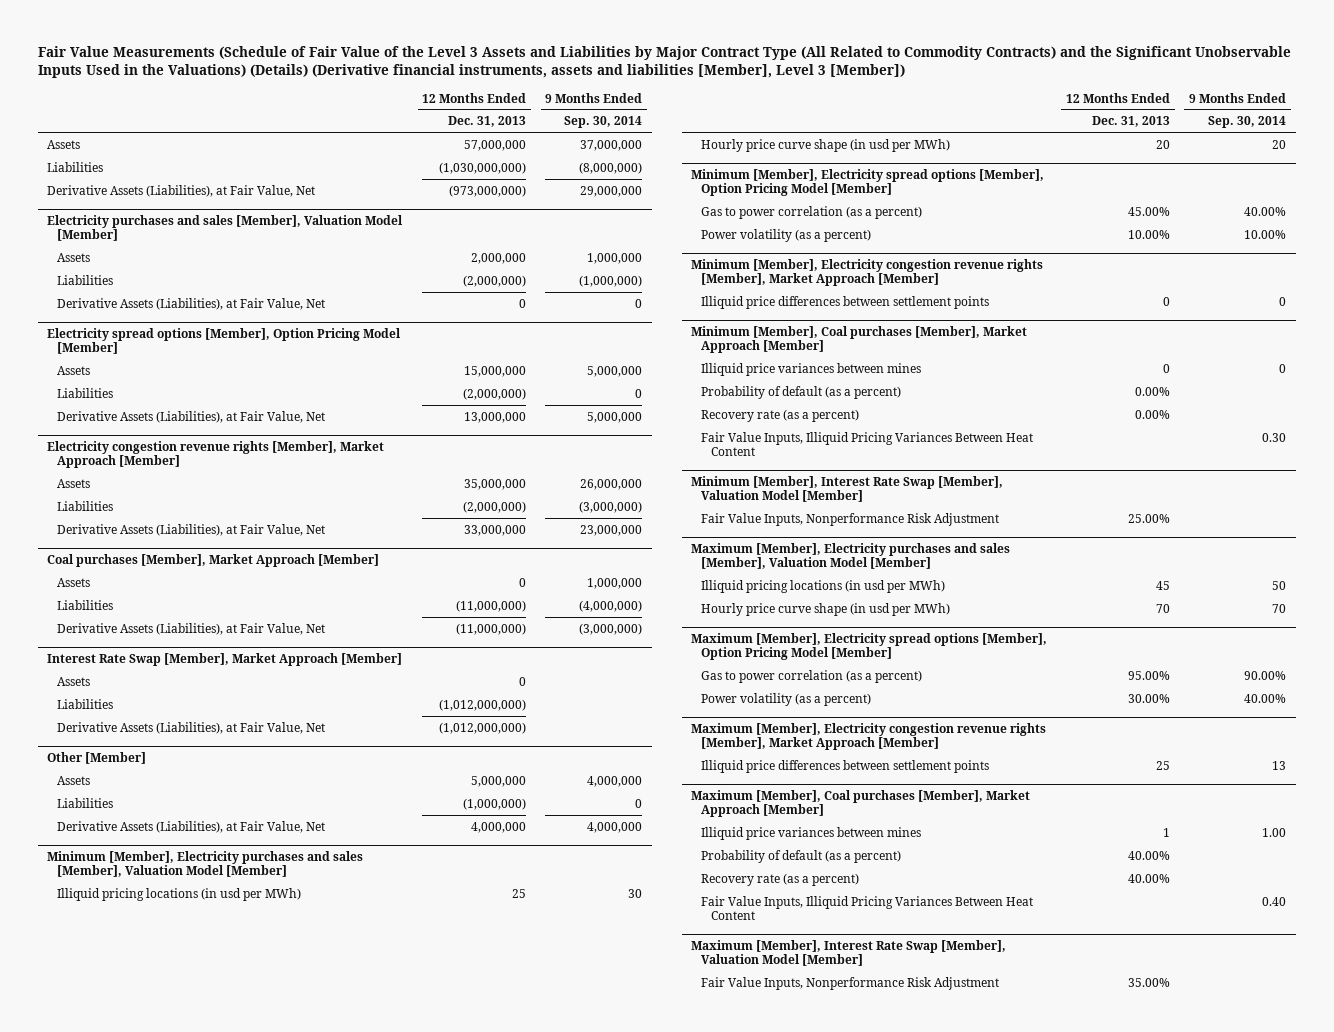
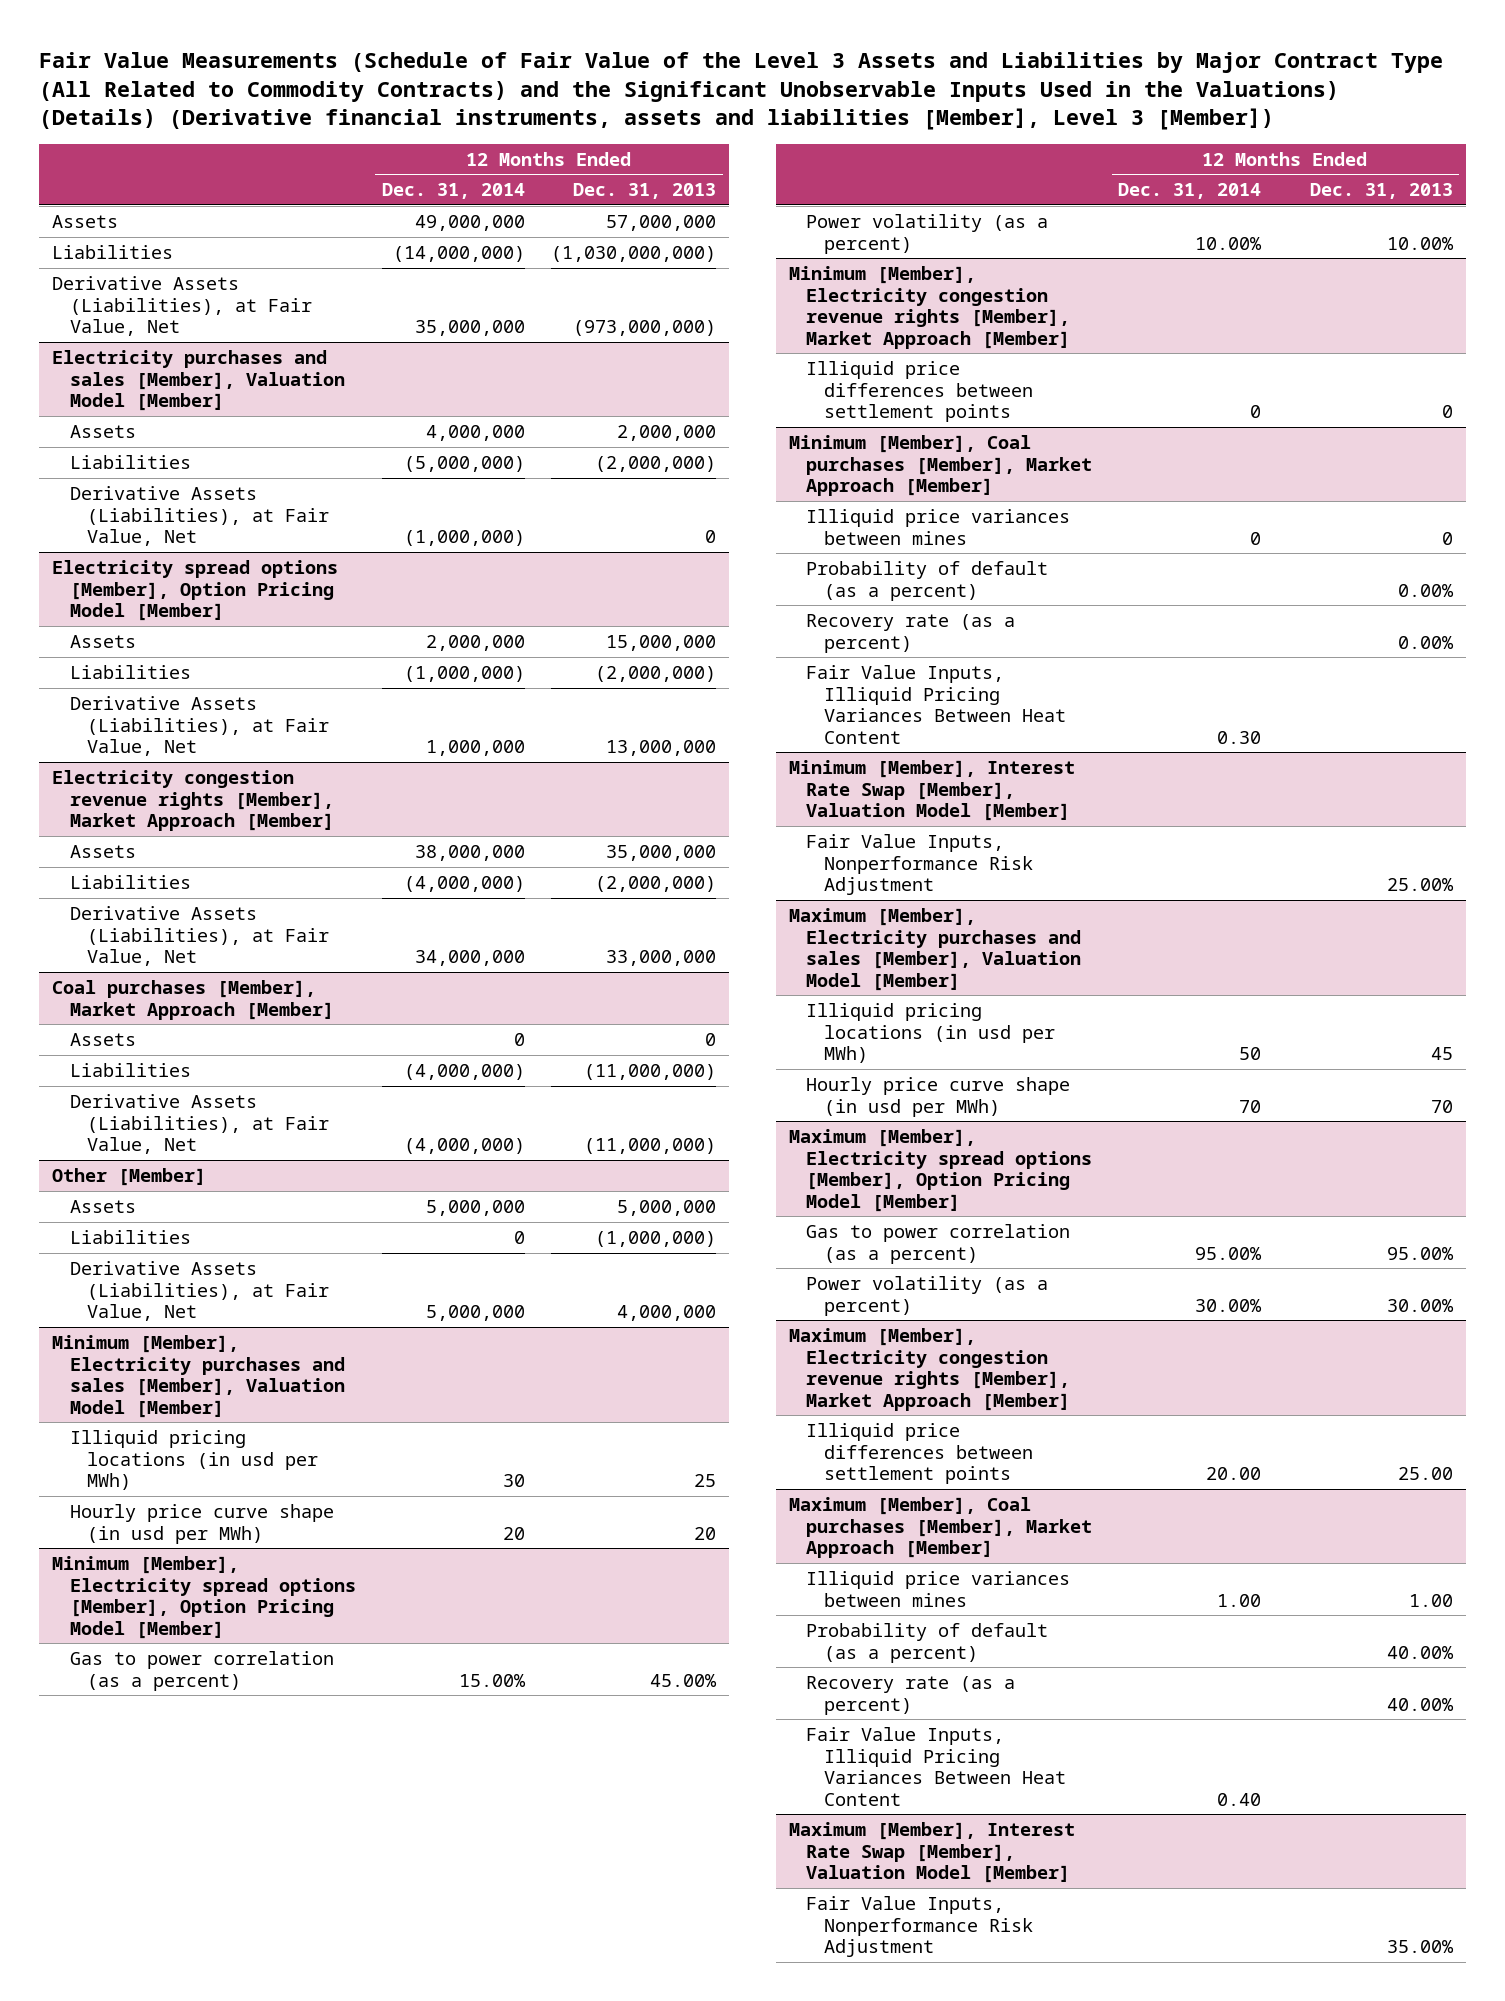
- | 12 Months Ended Dec. 31, 2013 | 9 Months Ended Sep. 30, 2014
+ | 12 Months Ended Dec. 31, 2014 | 12 Months Ended Dec. 31, 2013
- Interest Rate Swap [Member], Market Approach [Member]
- Assets | 0 |
- Liabilities | (1,012,000,000) |
- Derivative Assets (Liabilities), at Fair Value, Net | (1,012,000,000) |
@ Maximum [Member], Electricity congestion revenue rights [Member], Market Approach [Member]
- Illiquid price differences between settlement points | 25 | 13
+ Illiquid price differences between settlement points | 20.00 | 25.00
@ Maximum [Member], Coal purchases [Member], Market Approach [Member]
- Illiquid price variances between mines | 1 | 1.00
+ Illiquid price variances between mines | 1.00 | 1.00

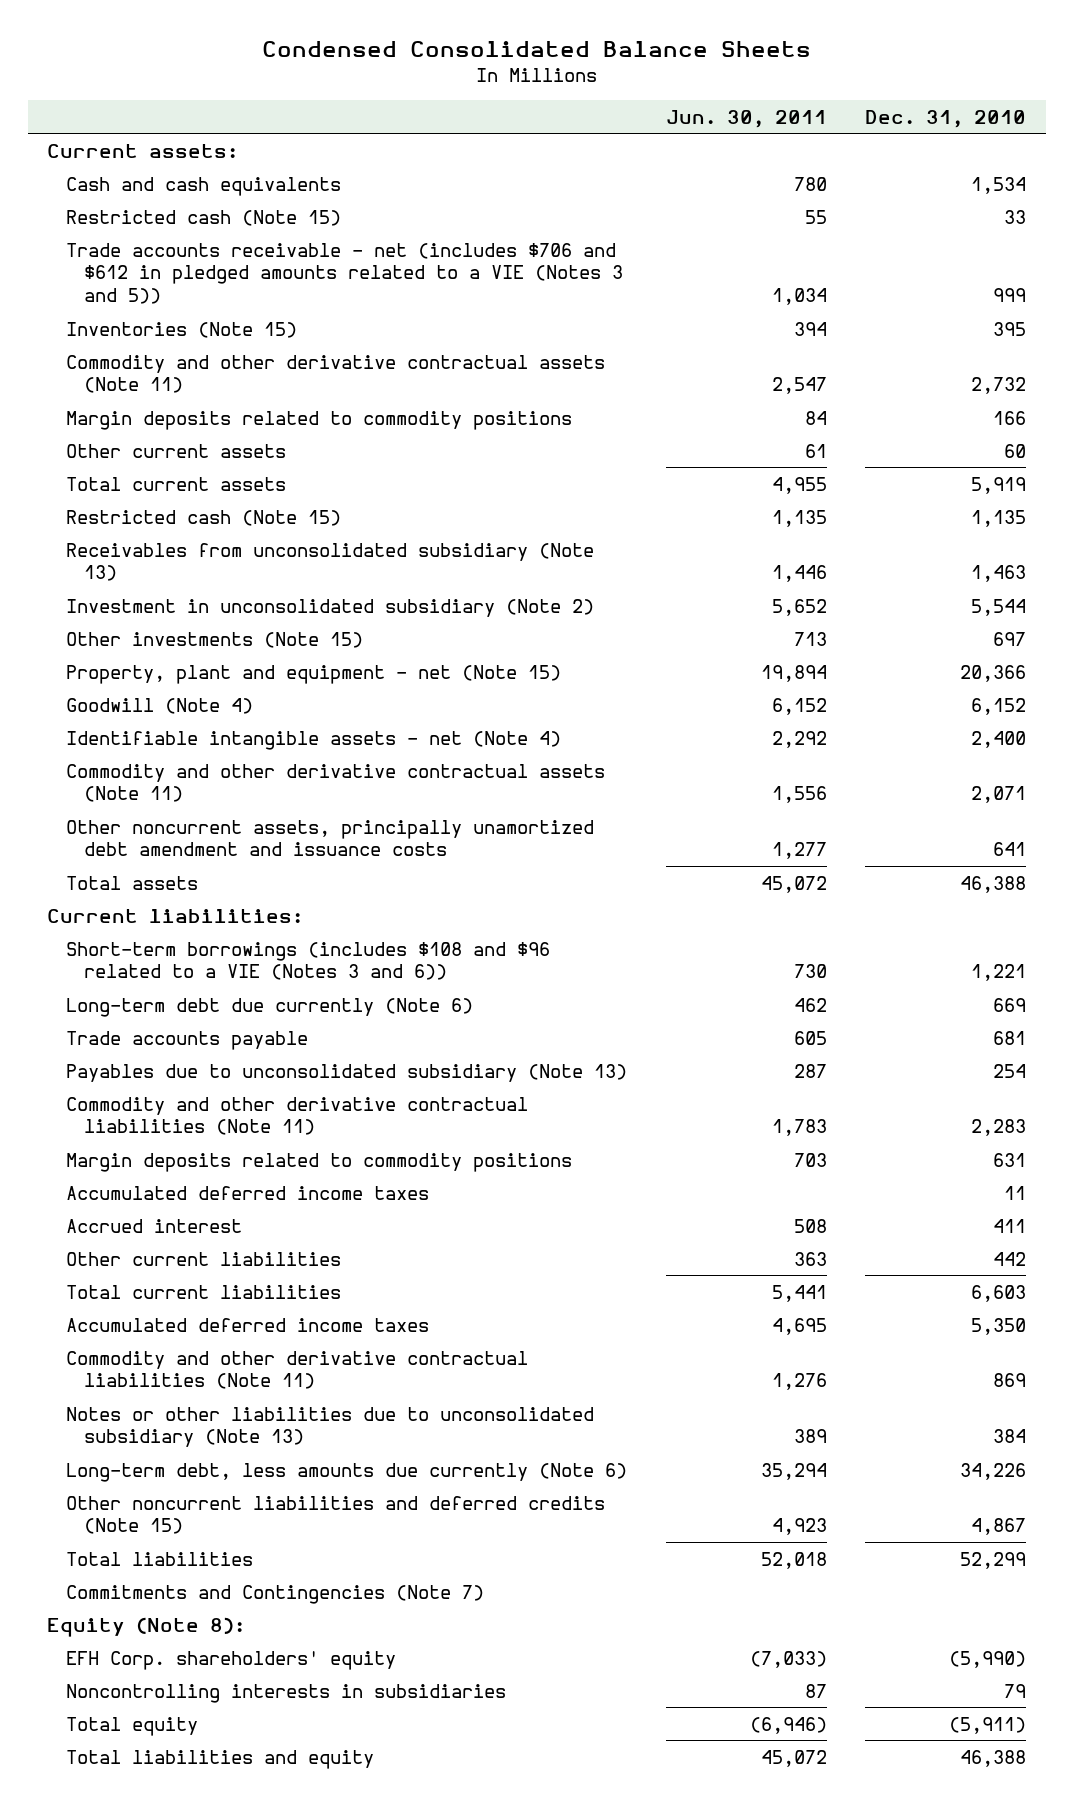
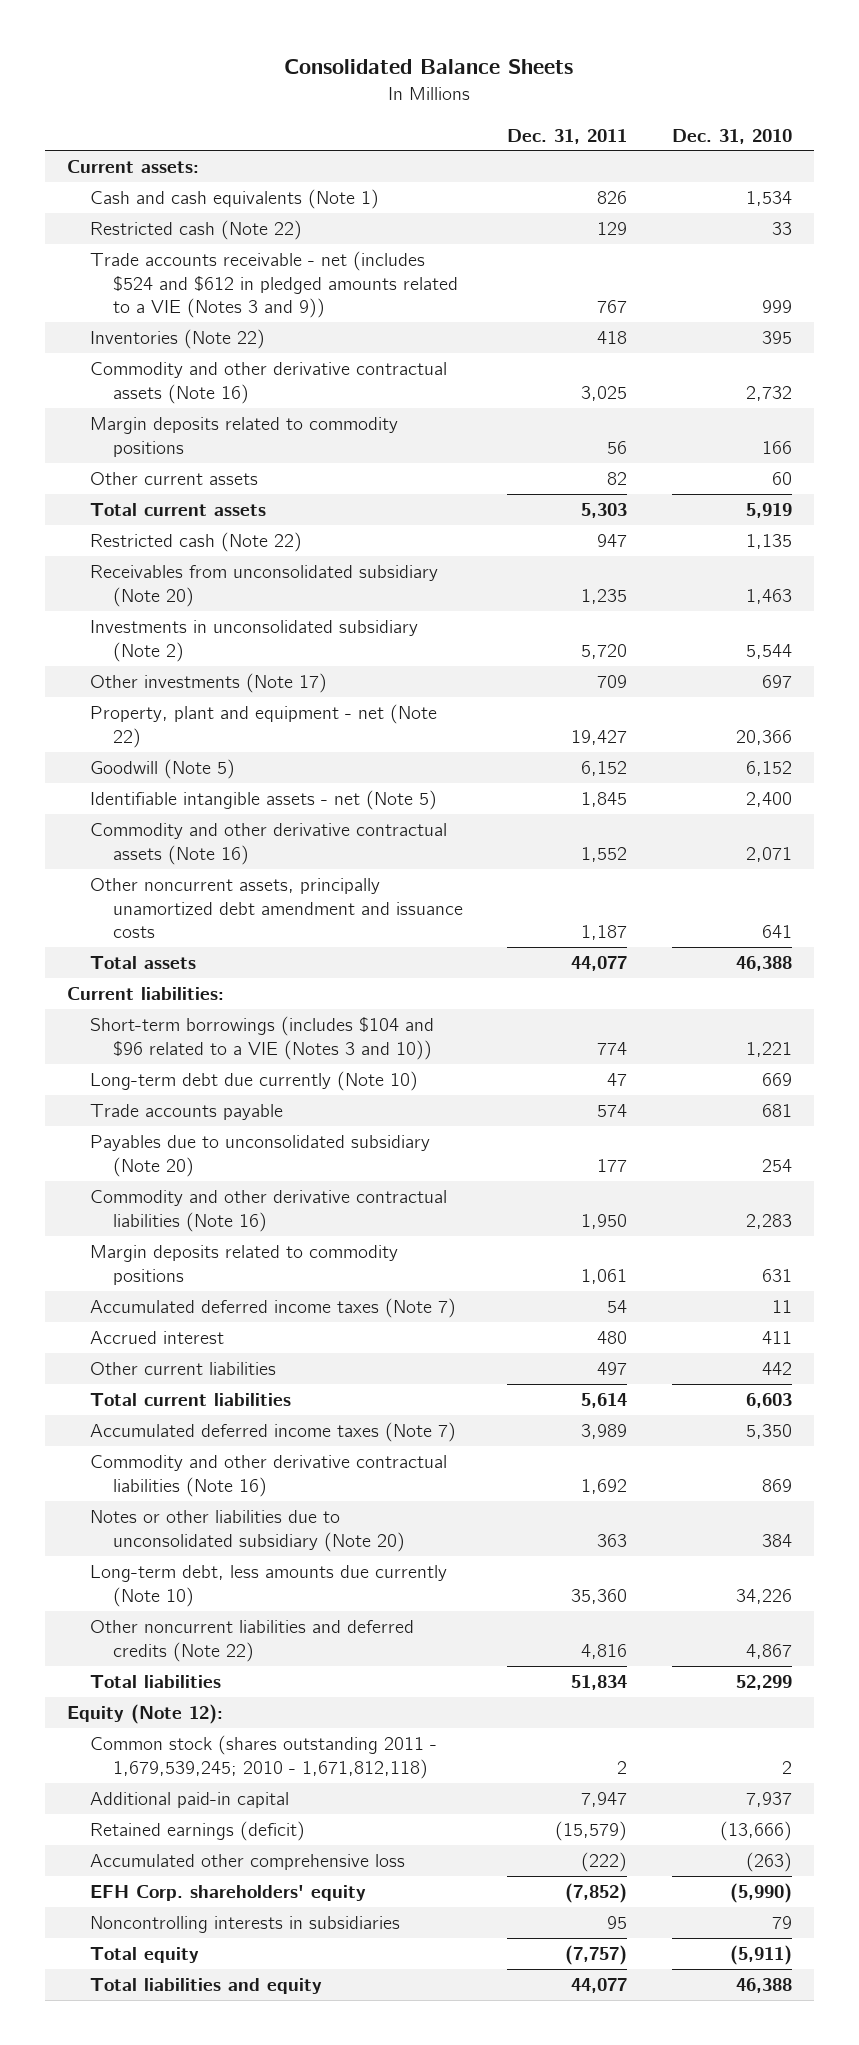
- Condensed Consolidated Balance Sheets
+ Consolidated Balance Sheets
- | Jun. 30, 2011 | Dec. 31, 2010
+ | Dec. 31, 2011 | Dec. 31, 2010
- Cash and cash equivalents | 780 | 1,534
- Restricted cash (Note 15) | 55 | 33
- Trade accounts receivable - net (includes $706 and $612 in pledged amounts related to a VIE (Notes 3 and 5)) | 1,034 | 999
- Inventories (Note 15) | 394 | 395
- Commodity and other derivative contractual assets (Note 11) | 2,547 | 2,732
+ Cash and cash equivalents (Note 1) | 826 | 1,534
+ Restricted cash (Note 22) | 129 | 33
+ Trade accounts receivable - net (includes $524 and $612 in pledged amounts related to a VIE (Notes 3 and 9)) | 767 | 999
+ Inventories (Note 22) | 418 | 395
+ Commodity and other derivative contractual assets (Note 16) | 3,025 | 2,732
- Restricted cash (Note 15) | 1,135 | 1,135
- Receivables from unconsolidated subsidiary (Note 13) | 1,446 | 1,463
- Investment in unconsolidated subsidiary (Note 2) | 5,652 | 5,544
- Other investments (Note 15) | 713 | 697
- Property, plant and equipment - net (Note 15) | 19,894 | 20,366
- Goodwill (Note 4) | 6,152 | 6,152
- Identifiable intangible assets - net (Note 4) | 2,292 | 2,400
- Commodity and other derivative contractual assets (Note 11) | 1,556 | 2,071
+ Restricted cash (Note 22) | 947 | 1,135
+ Receivables from unconsolidated subsidiary (Note 20) | 1,235 | 1,463
+ Investments in unconsolidated subsidiary (Note 2) | 5,720 | 5,544
+ Other investments (Note 17) | 709 | 697
+ Property, plant and equipment - net (Note 22) | 19,427 | 20,366
+ Goodwill (Note 5) | 6,152 | 6,152
+ Identifiable intangible assets - net (Note 5) | 1,845 | 2,400
+ Commodity and other derivative contractual assets (Note 16) | 1,552 | 2,071
- Short-term borrowings (includes $108 and $96 related to a VIE (Notes 3 and 6)) | 730 | 1,221
- Long-term debt due currently (Note 6) | 462 | 669
+ Short-term borrowings (includes $104 and $96 related to a VIE (Notes 3 and 10)) | 774 | 1,221
+ Long-term debt due currently (Note 10) | 47 | 669
- Payables due to unconsolidated subsidiary (Note 13) | 287 | 254
- Commodity and other derivative contractual liabilities (Note 11) | 1,783 | 2,283
+ Payables due to unconsolidated subsidiary (Note 20) | 177 | 254
+ Commodity and other derivative contractual liabilities (Note 16) | 1,950 | 2,283
- Accumulated deferred income taxes | | 11
+ Accumulated deferred income taxes (Note 7) | 54 | 11
- Accumulated deferred income taxes | 4,695 | 5,350
- Commodity and other derivative contractual liabilities (Note 11) | 1,276 | 869
- Notes or other liabilities due to unconsolidated subsidiary (Note 13) | 389 | 384
- Long-term debt, less amounts due currently (Note 6) | 35,294 | 34,226
- Other noncurrent liabilities and deferred credits (Note 15) | 4,923 | 4,867
+ Accumulated deferred income taxes (Note 7) | 3,989 | 5,350
+ Commodity and other derivative contractual liabilities (Note 16) | 1,692 | 869
+ Notes or other liabilities due to unconsolidated subsidiary (Note 20) | 363 | 384
+ Long-term debt, less amounts due currently (Note 10) | 35,360 | 34,226
+ Other noncurrent liabilities and deferred credits (Note 22) | 4,816 | 4,867
- Commitments and Contingencies (Note 7)
- Equity (Note 8):
+ Equity (Note 12):
+ Common stock (shares outstanding 2011 - 1,679,539,245; 2010 - 1,671,812,118) | 2 | 2
+ Additional paid-in capital | 7,947 | 7,937
+ Retained earnings (deficit) | (15,579) | (13,666)
+ Accumulated other comprehensive loss | (222) | (263)

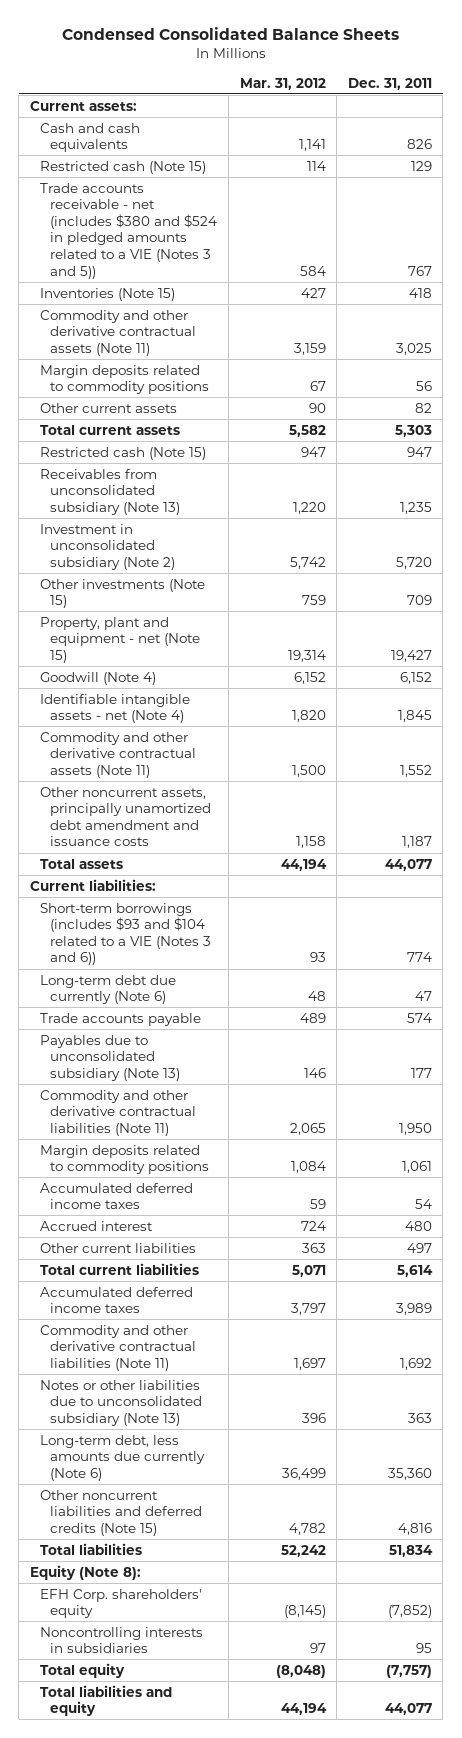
- Consolidated Balance Sheets
+ Condensed Consolidated Balance Sheets
- | Dec. 31, 2011 | Dec. 31, 2010
+ | Mar. 31, 2012 | Dec. 31, 2011
- Cash and cash equivalents (Note 1) | 826 | 1,534
- Restricted cash (Note 22) | 129 | 33
- Trade accounts receivable - net (includes $524 and $612 in pledged amounts related to a VIE (Notes 3 and 9)) | 767 | 999
- Inventories (Note 22) | 418 | 395
- Commodity and other derivative contractual assets (Note 16) | 3,025 | 2,732
+ Cash and cash equivalents | 1,141 | 826
+ Restricted cash (Note 15) | 114 | 129
+ Trade accounts receivable - net (includes $380 and $524 in pledged amounts related to a VIE (Notes 3 and 5)) | 584 | 767
+ Inventories (Note 15) | 427 | 418
+ Commodity and other derivative contractual assets (Note 11) | 3,159 | 3,025
- Restricted cash (Note 22) | 947 | 1,135
- Receivables from unconsolidated subsidiary (Note 20) | 1,235 | 1,463
- Investments in unconsolidated subsidiary (Note 2) | 5,720 | 5,544
- Other investments (Note 17) | 709 | 697
- Property, plant and equipment - net (Note 22) | 19,427 | 20,366
- Goodwill (Note 5) | 6,152 | 6,152
- Identifiable intangible assets - net (Note 5) | 1,845 | 2,400
- Commodity and other derivative contractual assets (Note 16) | 1,552 | 2,071
+ Restricted cash (Note 15) | 947 | 947
+ Receivables from unconsolidated subsidiary (Note 13) | 1,220 | 1,235
+ Investment in unconsolidated subsidiary (Note 2) | 5,742 | 5,720
+ Other investments (Note 15) | 759 | 709
+ Property, plant and equipment - net (Note 15) | 19,314 | 19,427
+ Goodwill (Note 4) | 6,152 | 6,152
+ Identifiable intangible assets - net (Note 4) | 1,820 | 1,845
+ Commodity and other derivative contractual assets (Note 11) | 1,500 | 1,552
- Short-term borrowings (includes $104 and $96 related to a VIE (Notes 3 and 10)) | 774 | 1,221
- Long-term debt due currently (Note 10) | 47 | 669
+ Short-term borrowings (includes $93 and $104 related to a VIE (Notes 3 and 6)) | 93 | 774
+ Long-term debt due currently (Note 6) | 48 | 47
- Payables due to unconsolidated subsidiary (Note 20) | 177 | 254
- Commodity and other derivative contractual liabilities (Note 16) | 1,950 | 2,283
+ Payables due to unconsolidated subsidiary (Note 13) | 146 | 177
+ Commodity and other derivative contractual liabilities (Note 11) | 2,065 | 1,950
- Accumulated deferred income taxes (Note 7) | 54 | 11
+ Accumulated deferred income taxes | 59 | 54
- Accumulated deferred income taxes (Note 7) | 3,989 | 5,350
- Commodity and other derivative contractual liabilities (Note 16) | 1,692 | 869
- Notes or other liabilities due to unconsolidated subsidiary (Note 20) | 363 | 384
- Long-term debt, less amounts due currently (Note 10) | 35,360 | 34,226
- Other noncurrent liabilities and deferred credits (Note 22) | 4,816 | 4,867
+ Accumulated deferred income taxes | 3,797 | 3,989
+ Commodity and other derivative contractual liabilities (Note 11) | 1,697 | 1,692
+ Notes or other liabilities due to unconsolidated subsidiary (Note 13) | 396 | 363
+ Long-term debt, less amounts due currently (Note 6) | 36,499 | 35,360
+ Other noncurrent liabilities and deferred credits (Note 15) | 4,782 | 4,816
- Equity (Note 12):
- Common stock (shares outstanding 2011 - 1,679,539,245; 2010 - 1,671,812,118) | 2 | 2
- Additional paid-in capital | 7,947 | 7,937
- Retained earnings (deficit) | (15,579) | (13,666)
- Accumulated other comprehensive loss | (222) | (263)
+ Equity (Note 8):

